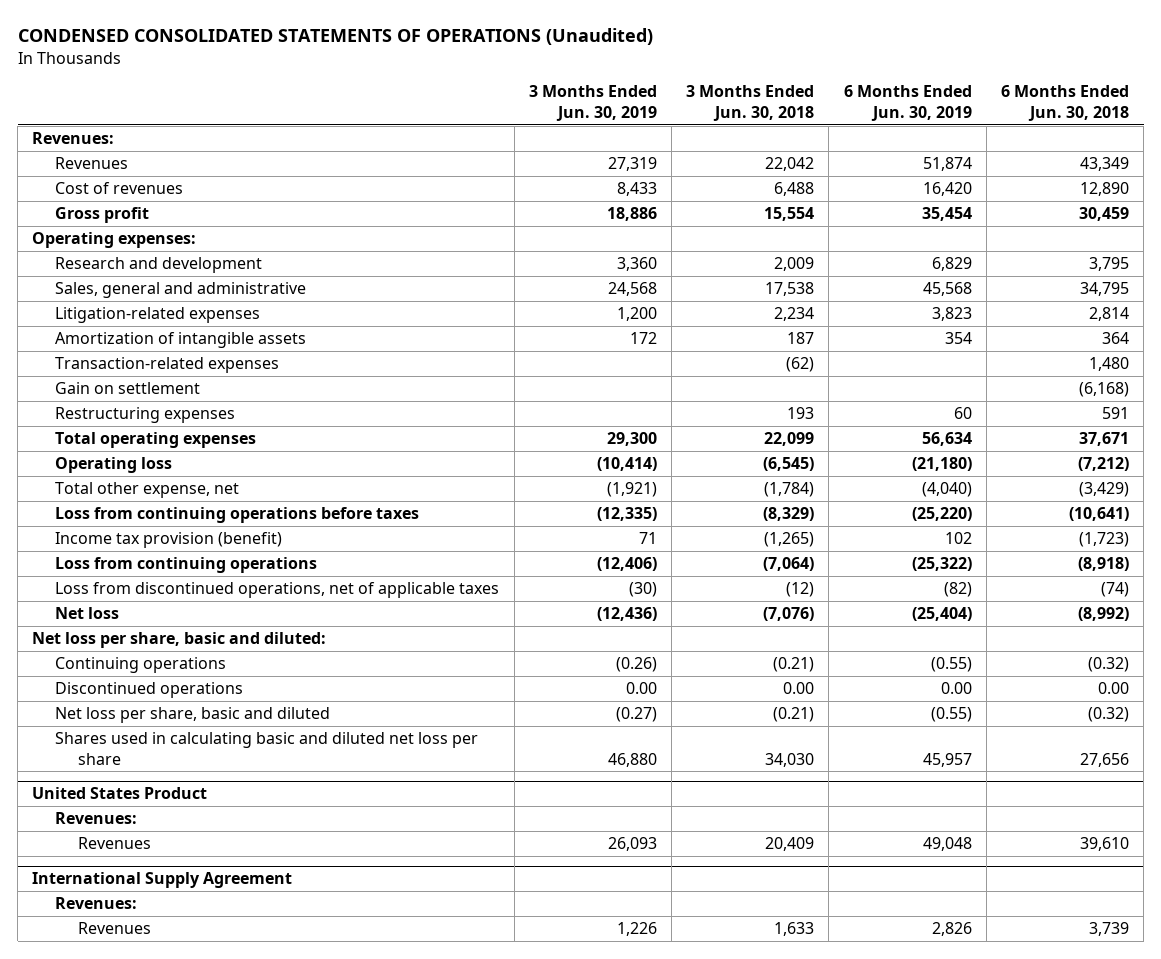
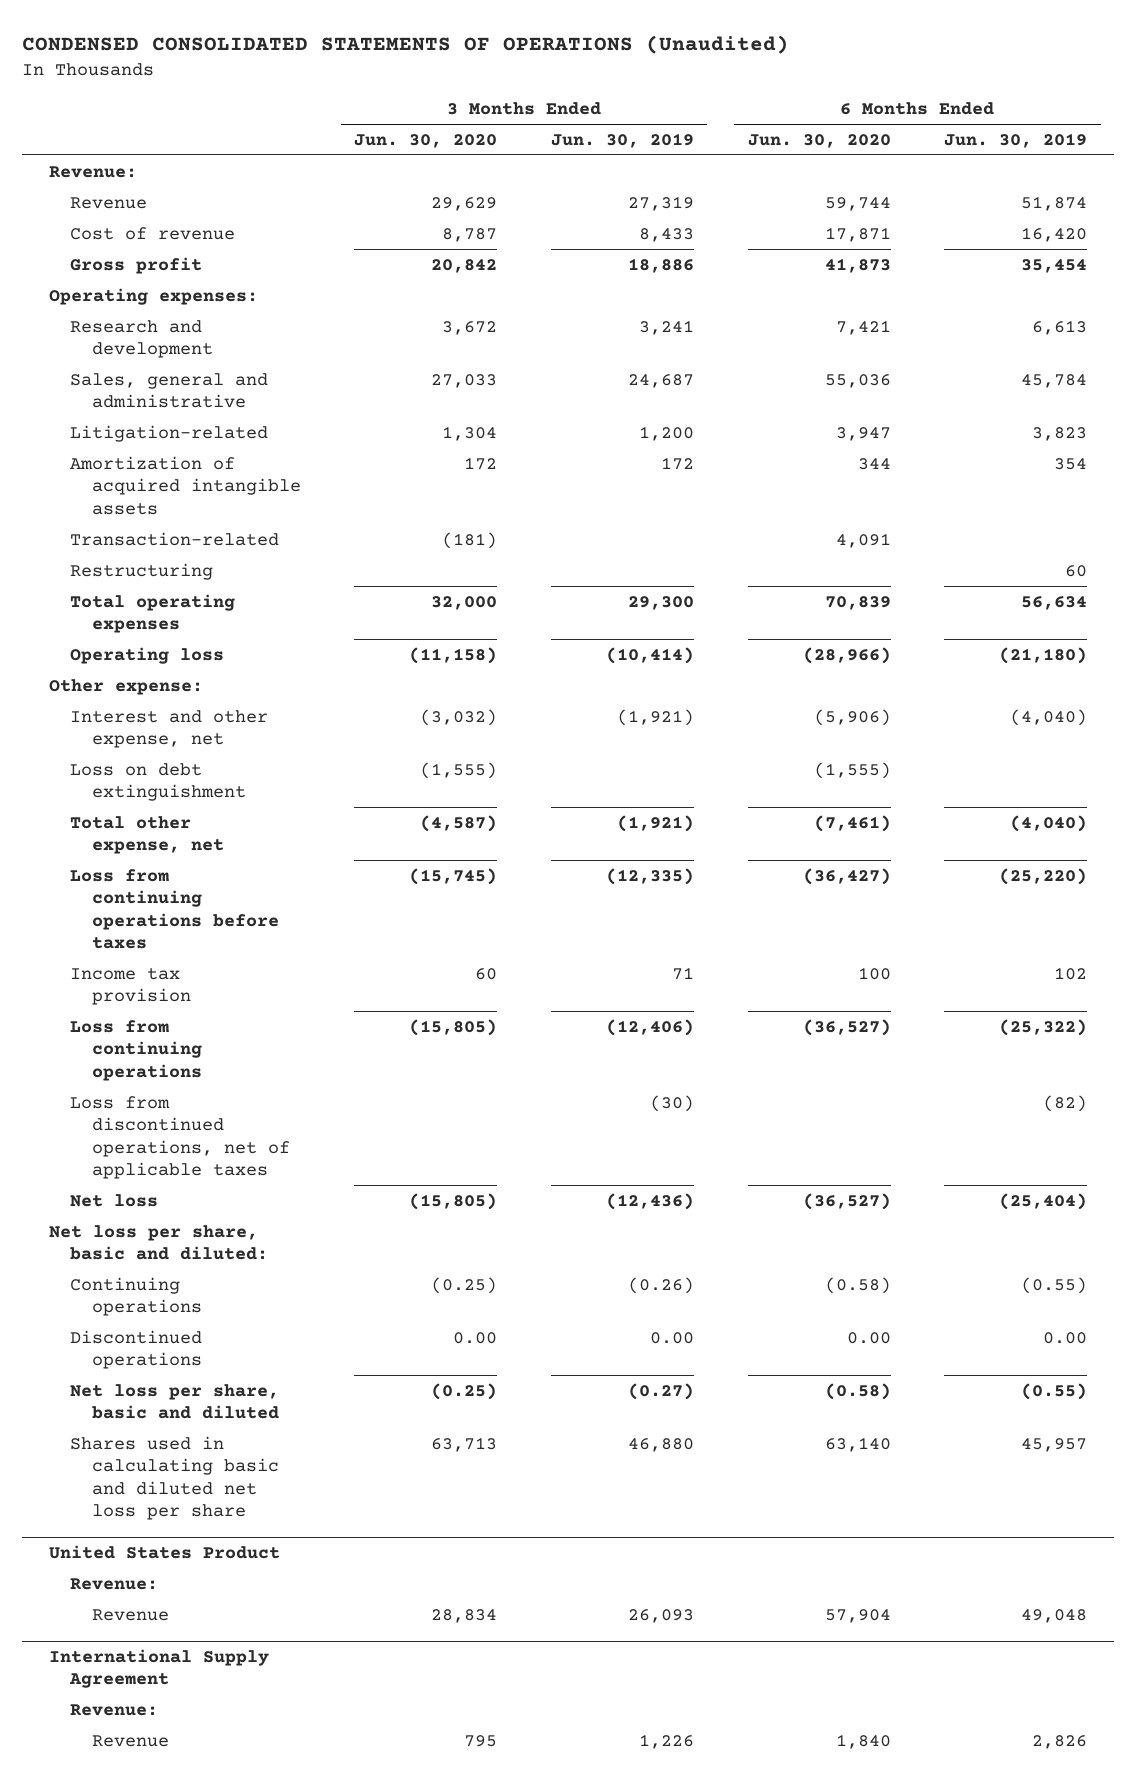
- | 3 Months Ended Jun. 30, 2019 | 3 Months Ended Jun. 30, 2018 | 6 Months Ended Jun. 30, 2019 | 6 Months Ended Jun. 30, 2018
+ | 3 Months Ended Jun. 30, 2020 | 3 Months Ended Jun. 30, 2019 | 6 Months Ended Jun. 30, 2020 | 6 Months Ended Jun. 30, 2019
- Revenues:
- Revenues | 27,319 | 22,042 | 51,874 | 43,349
- Cost of revenues | 8,433 | 6,488 | 16,420 | 12,890
+ Revenue:
+ Revenue | 29,629 | 27,319 | 59,744 | 51,874
+ Cost of revenue | 8,787 | 8,433 | 17,871 | 16,420
- Research and development | 3,360 | 2,009 | 6,829 | 3,795
- Sales, general and administrative | 24,568 | 17,538 | 45,568 | 34,795
- Litigation-related expenses | 1,200 | 2,234 | 3,823 | 2,814
- Amortization of intangible assets | 172 | 187 | 354 | 364
- Transaction-related expenses | | (62) | | 1,480
- Gain on settlement | | | | (6,168)
- Restructuring expenses | | 193 | 60 | 591
+ Research and development | 3,672 | 3,241 | 7,421 | 6,613
+ Sales, general and administrative | 27,033 | 24,687 | 55,036 | 45,784
+ Litigation-related | 1,304 | 1,200 | 3,947 | 3,823
+ Amortization of acquired intangible assets | 172 | 172 | 344 | 354
+ Transaction-related | (181) | | 4,091 |
+ Restructuring | | | | 60
+ Other expense:
+ Interest and other expense, net | (3,032) | (1,921) | (5,906) | (4,040)
+ Loss on debt extinguishment | (1,555) | | (1,555) |
- Income tax provision (benefit) | 71 | (1,265) | 102 | (1,723)
+ Income tax provision | 60 | 71 | 100 | 102
@ United States Product
- Revenues:
- Revenues | 26,093 | 20,409 | 49,048 | 39,610
+ Revenue:
+ Revenue | 28,834 | 26,093 | 57,904 | 49,048
@ International Supply Agreement
- Revenues:
- Revenues | 1,226 | 1,633 | 2,826 | 3,739
+ Revenue:
+ Revenue | 795 | 1,226 | 1,840 | 2,826

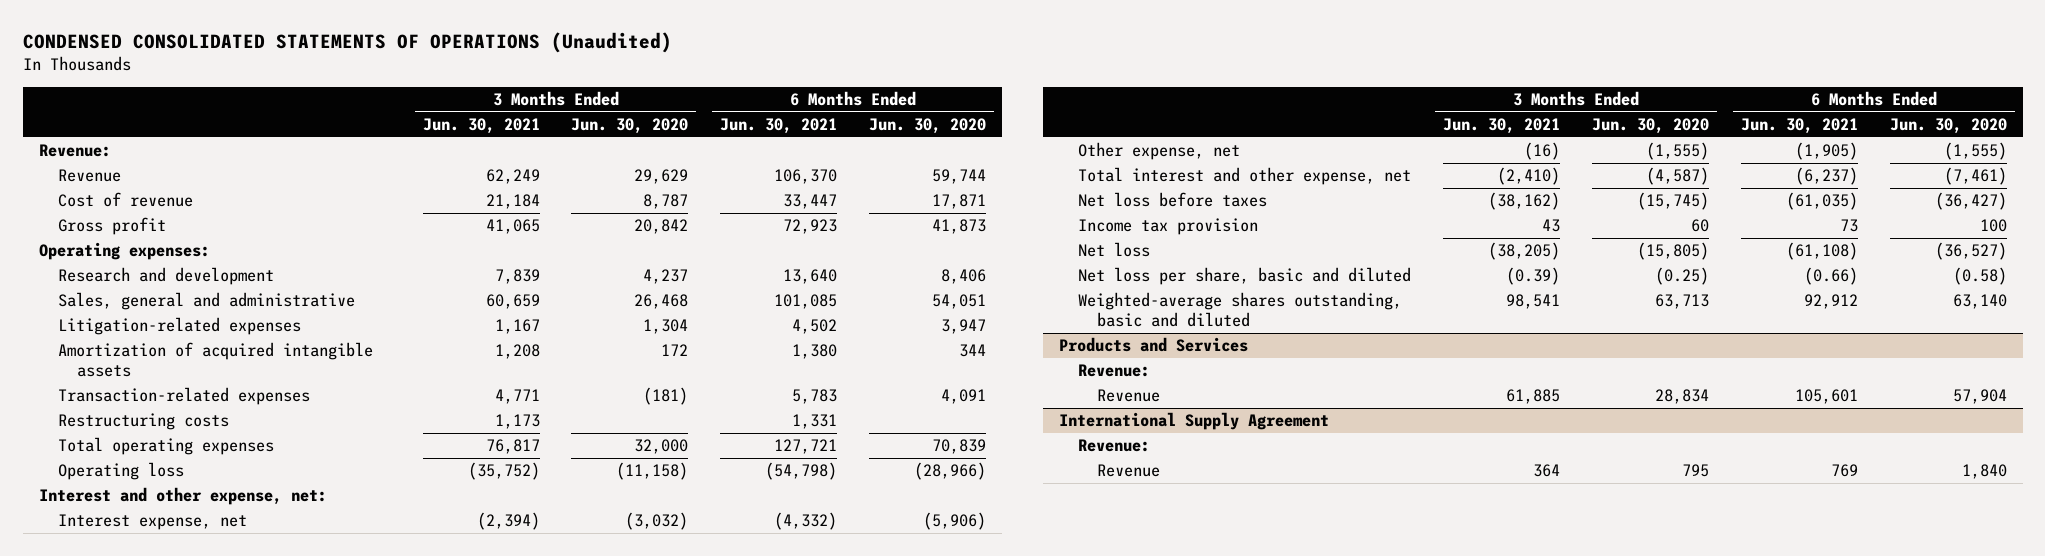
- | 3 Months Ended Jun. 30, 2020 | 3 Months Ended Jun. 30, 2019 | 6 Months Ended Jun. 30, 2020 | 6 Months Ended Jun. 30, 2019
+ | 3 Months Ended Jun. 30, 2021 | 3 Months Ended Jun. 30, 2020 | 6 Months Ended Jun. 30, 2021 | 6 Months Ended Jun. 30, 2020
- Research and development | 3,672 | 3,241 | 7,421 | 6,613
- Sales, general and administrative | 27,033 | 24,687 | 55,036 | 45,784
- Litigation-related | 1,304 | 1,200 | 3,947 | 3,823
+ Research and development | 7,839 | 4,237 | 13,640 | 8,406
+ Sales, general and administrative | 60,659 | 26,468 | 101,085 | 54,051
+ Litigation-related expenses | 1,167 | 1,304 | 4,502 | 3,947
- Transaction-related | (181) | | 4,091 |
- Restructuring | | | | 60
+ Transaction-related expenses | 4,771 | (181) | 5,783 | 4,091
+ Restructuring costs | 1,173 | | 1,331 |
- Other expense:
- Interest and other expense, net | (3,032) | (1,921) | (5,906) | (4,040)
- Loss on debt extinguishment | (1,555) | | (1,555) |
- Total other expense, net | (4,587) | (1,921) | (7,461) | (4,040)
- Loss from continuing operations before taxes | (15,745) | (12,335) | (36,427) | (25,220)
+ Interest and other expense, net:
+ Interest expense, net | (2,394) | (3,032) | (4,332) | (5,906)
+ Other expense, net | (16) | (1,555) | (1,905) | (1,555)
+ Total interest and other expense, net | (2,410) | (4,587) | (6,237) | (7,461)
+ Net loss before taxes | (38,162) | (15,745) | (61,035) | (36,427)
- Loss from continuing operations | (15,805) | (12,406) | (36,527) | (25,322)
- Loss from discontinued operations, net of applicable taxes | | (30) | | (82)
- Net loss per share, basic and diluted:
- Continuing operations | (0.25) | (0.26) | (0.58) | (0.55)
- Discontinued operations | 0.00 | 0.00 | 0.00 | 0.00
- Shares used in calculating basic and diluted net loss per share | 63,713 | 46,880 | 63,140 | 45,957
- United States Product
+ Weighted-average shares outstanding, basic and diluted | 98,541 | 63,713 | 92,912 | 63,140
+ Products and Services

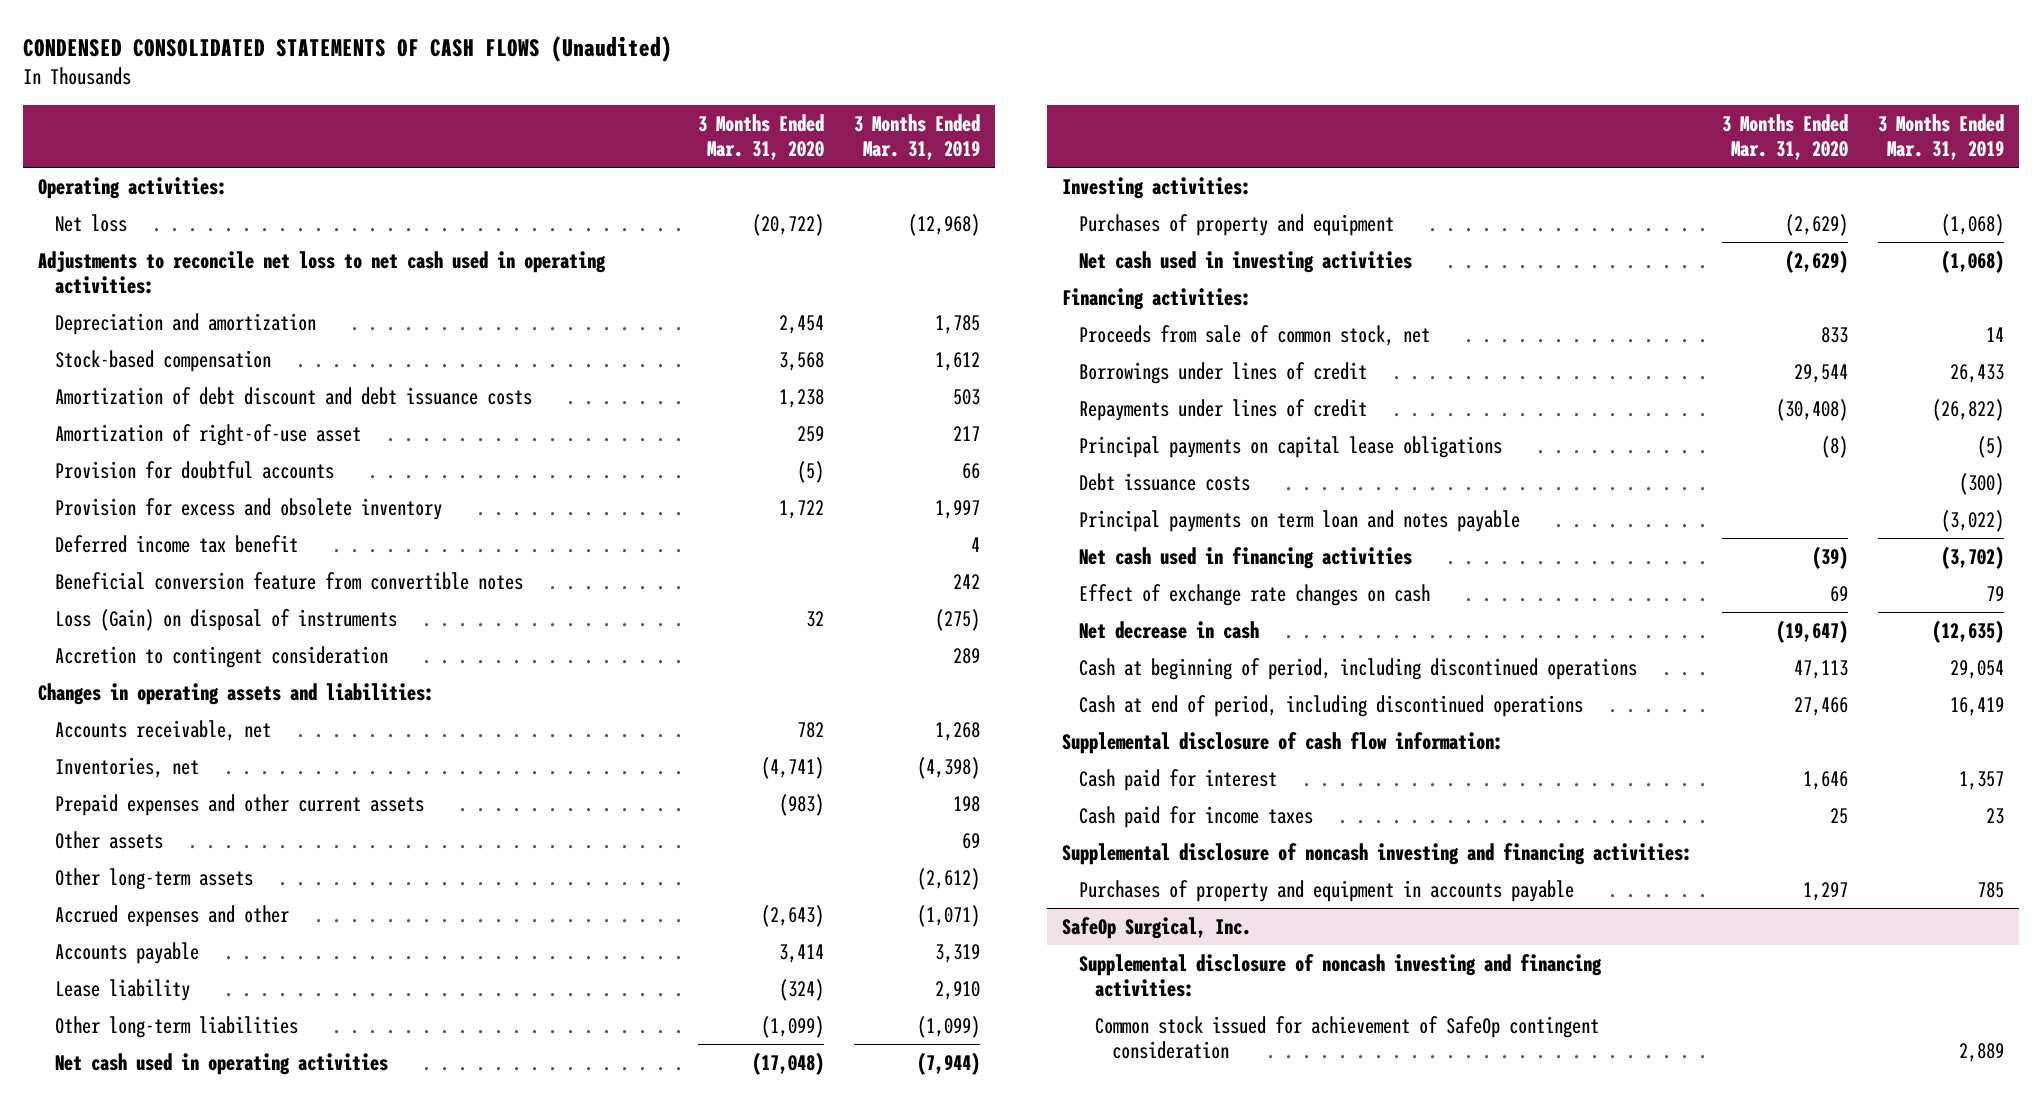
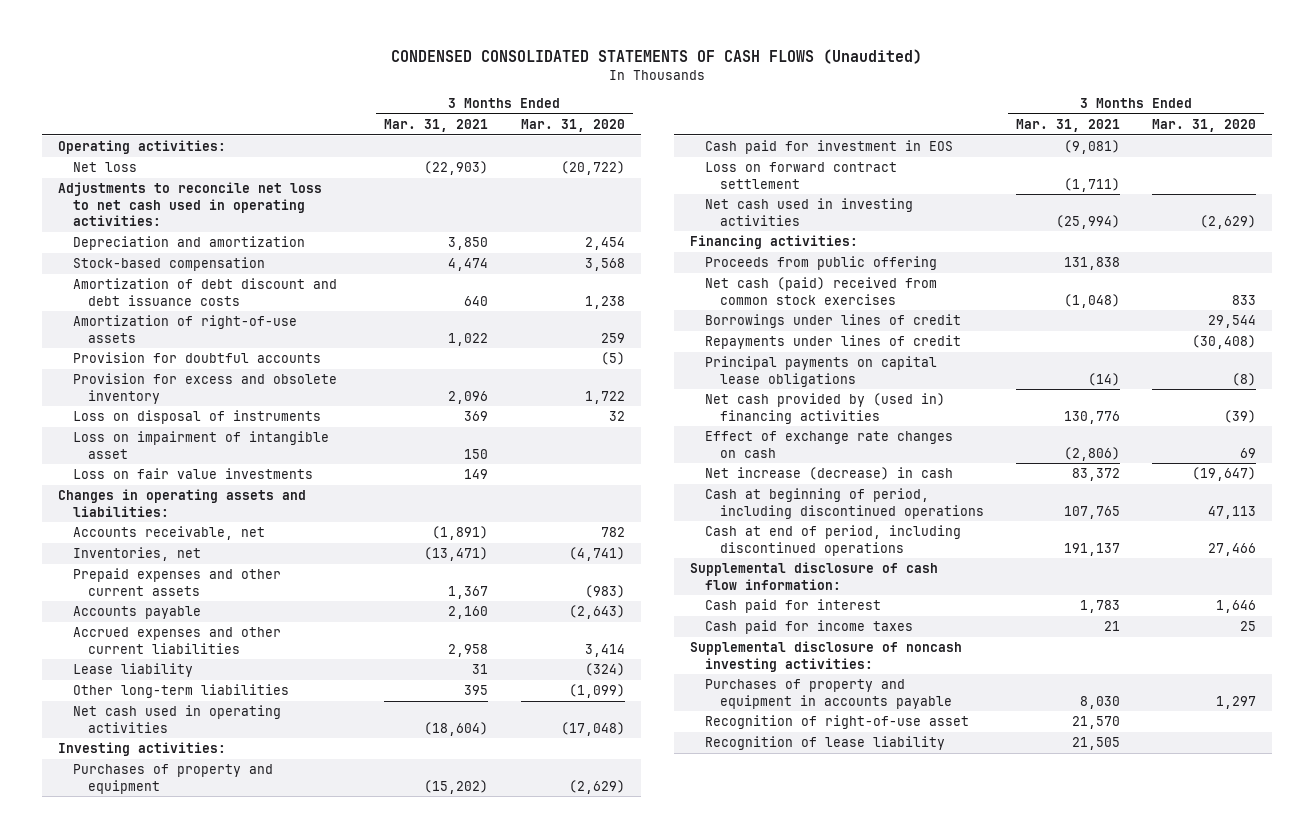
- | 3 Months Ended Mar. 31, 2020 | 3 Months Ended Mar. 31, 2019
+ | 3 Months Ended Mar. 31, 2021 | 3 Months Ended Mar. 31, 2020
- Amortization of right-of-use asset | 259 | 217
+ Amortization of right-of-use assets | 1,022 | 259
- Deferred income tax benefit | | 4
- Beneficial conversion feature from convertible notes | | 242
- Loss (Gain) on disposal of instruments | 32 | (275)
- Accretion to contingent consideration | | 289
+ Loss on disposal of instruments | 369 | 32
+ Loss on impairment of intangible asset | 150 |
+ Loss on fair value investments | 149 |
- Other assets | | 69
- Other long-term assets | | (2,612)
- Accrued expenses and other | (2,643) | (1,071)
- Accounts payable | 3,414 | 3,319
+ Accounts payable | 2,160 | (2,643)
+ Accrued expenses and other current liabilities | 2,958 | 3,414
+ Cash paid for investment in EOS | (9,081) |
+ Loss on forward contract settlement | (1,711) |
- Proceeds from sale of common stock, net | 833 | 14
+ Proceeds from public offering | 131,838 |
+ Net cash (paid) received from common stock exercises | (1,048) | 833
- Debt issuance costs | | (300)
- Principal payments on term loan and notes payable | | (3,022)
- Net cash used in financing activities | (39) | (3,702)
+ Net cash provided by (used in) financing activities | 130,776 | (39)
- Net decrease in cash | (19,647) | (12,635)
+ Net increase (decrease) in cash | 83,372 | (19,647)
- Supplemental disclosure of noncash investing and financing activities:
+ Supplemental disclosure of noncash investing activities:
- SafeOp Surgical, Inc.
- Supplemental disclosure of noncash investing and financing activities:
- Common stock issued for achievement of SafeOp contingent consideration | | 2,889
+ Recognition of right-of-use asset | 21,570 |
+ Recognition of lease liability | 21,505 |

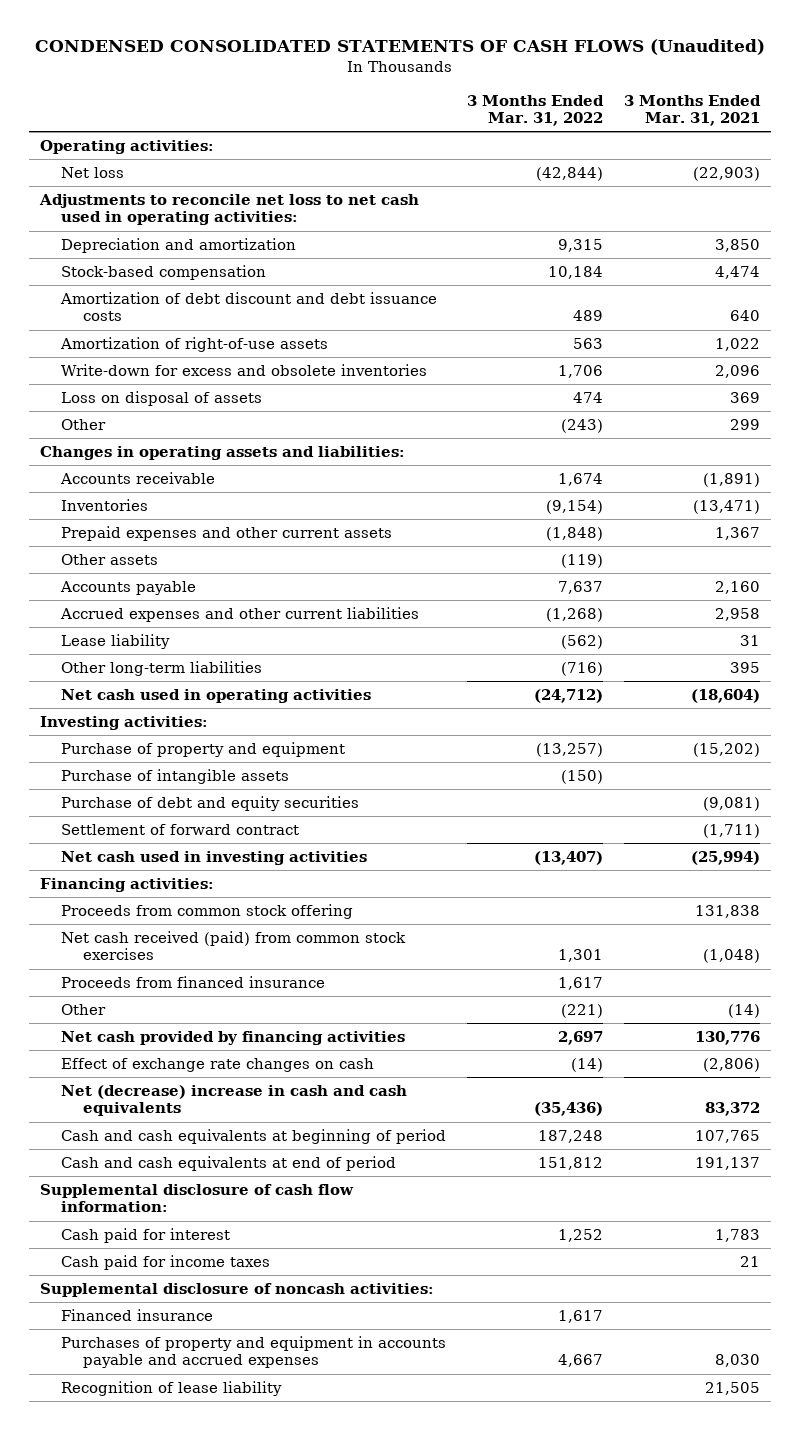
- | 3 Months Ended Mar. 31, 2021 | 3 Months Ended Mar. 31, 2020
+ | 3 Months Ended Mar. 31, 2022 | 3 Months Ended Mar. 31, 2021
- Provision for doubtful accounts | | (5)
- Provision for excess and obsolete inventory | 2,096 | 1,722
- Loss on disposal of instruments | 369 | 32
- Loss on impairment of intangible asset | 150 |
- Loss on fair value investments | 149 |
+ Write-down for excess and obsolete inventories | 1,706 | 2,096
+ Loss on disposal of assets | 474 | 369
+ Other | (243) | 299
- Accounts receivable, net | (1,891) | 782
- Inventories, net | (13,471) | (4,741)
+ Accounts receivable | 1,674 | (1,891)
+ Inventories | (9,154) | (13,471)
+ Other assets | (119) |
- Purchases of property and equipment | (15,202) | (2,629)
- Cash paid for investment in EOS | (9,081) |
- Loss on forward contract settlement | (1,711) |
+ Purchase of property and equipment | (13,257) | (15,202)
+ Purchase of intangible assets | (150) |
+ Purchase of debt and equity securities | | (9,081)
+ Settlement of forward contract | | (1,711)
- Proceeds from public offering | 131,838 |
- Net cash (paid) received from common stock exercises | (1,048) | 833
- Borrowings under lines of credit | | 29,544
- Repayments under lines of credit | | (30,408)
- Principal payments on capital lease obligations | (14) | (8)
- Net cash provided by (used in) financing activities | 130,776 | (39)
+ Proceeds from common stock offering | | 131,838
+ Net cash received (paid) from common stock exercises | 1,301 | (1,048)
+ Proceeds from financed insurance | 1,617 |
+ Other | (221) | (14)
+ Net cash provided by financing activities | 2,697 | 130,776
- Net increase (decrease) in cash | 83,372 | (19,647)
- Cash at beginning of period, including discontinued operations | 107,765 | 47,113
- Cash at end of period, including discontinued operations | 191,137 | 27,466
+ Net (decrease) increase in cash and cash equivalents | (35,436) | 83,372
+ Cash and cash equivalents at beginning of period | 187,248 | 107,765
+ Cash and cash equivalents at end of period | 151,812 | 191,137
- Supplemental disclosure of noncash investing activities:
- Purchases of property and equipment in accounts payable | 8,030 | 1,297
- Recognition of right-of-use asset | 21,570 |
+ Supplemental disclosure of noncash activities:
+ Financed insurance | 1,617 |
+ Purchases of property and equipment in accounts payable and accrued expenses | 4,667 | 8,030

